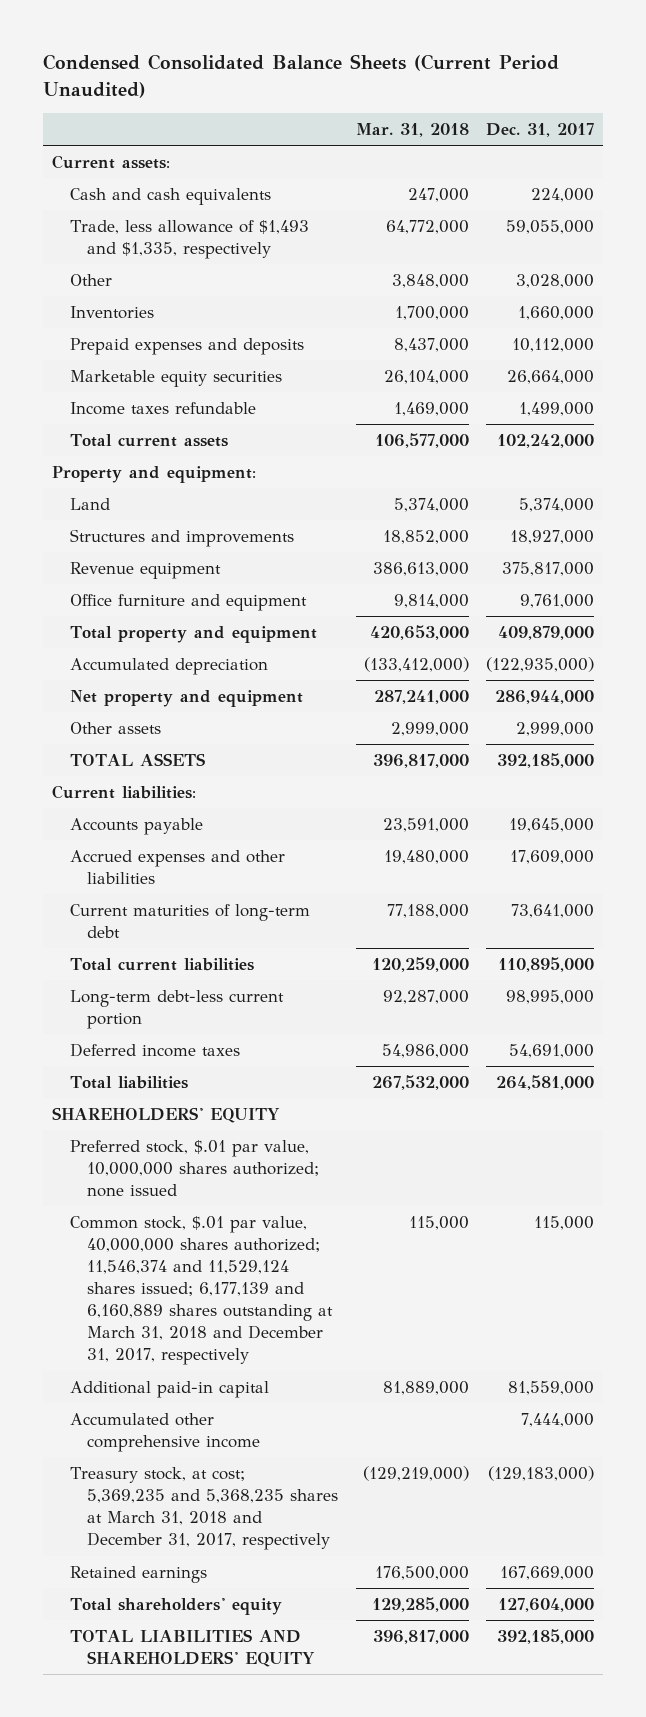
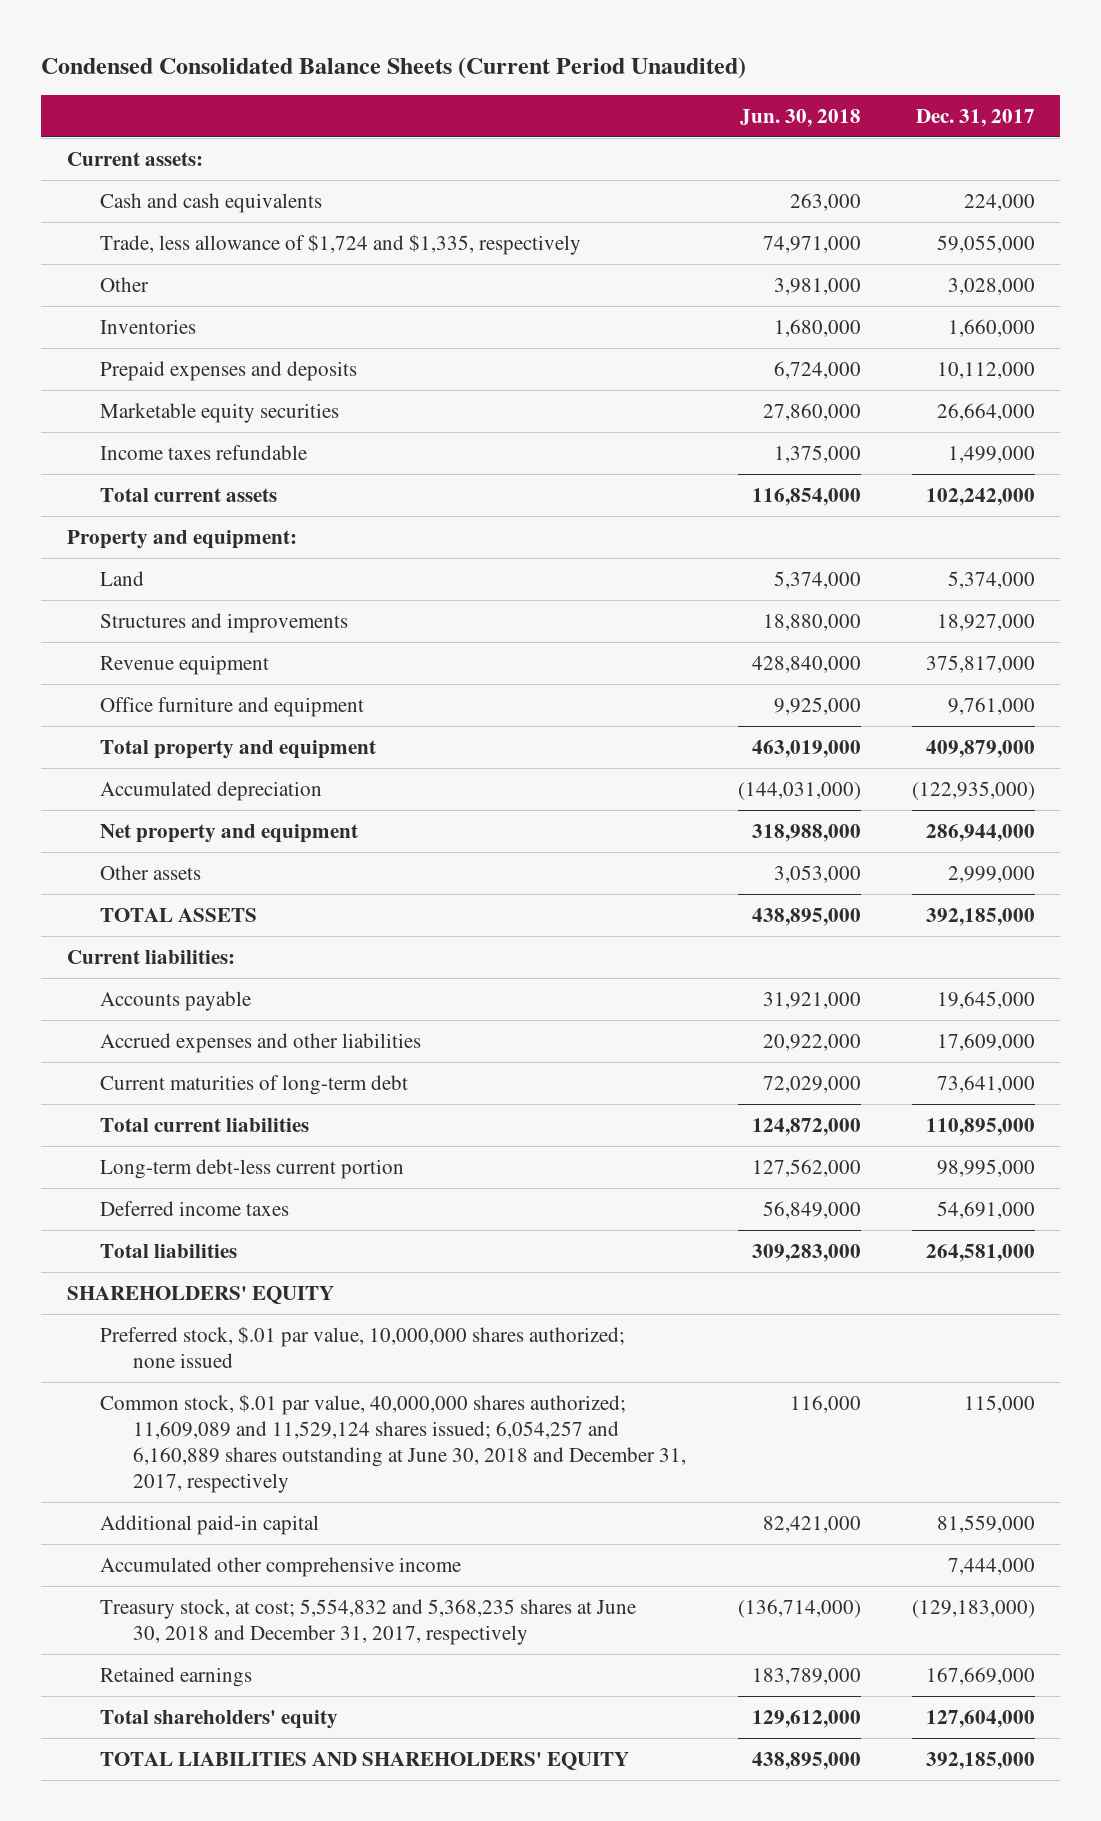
- | Mar. 31, 2018 | Dec. 31, 2017
+ | Jun. 30, 2018 | Dec. 31, 2017
- Trade, less allowance of $1,493 and $1,335, respectively | 64,772,000 | 59,055,000
+ Trade, less allowance of $1,724 and $1,335, respectively | 74,971,000 | 59,055,000
- Common stock, $.01 par value, 40,000,000 shares authorized; 11,546,374 and 11,529,124 shares issued; 6,177,139 and 6,160,889 shares outstanding at March 31, 2018 and December 31, 2017, respectively | 115,000 | 115,000
+ Common stock, $.01 par value, 40,000,000 shares authorized; 11,609,089 and 11,529,124 shares issued; 6,054,257 and 6,160,889 shares outstanding at June 30, 2018 and December 31, 2017, respectively | 116,000 | 115,000
- Treasury stock, at cost; 5,369,235 and 5,368,235 shares at March 31, 2018 and December 31, 2017, respectively | (129,219,000) | (129,183,000)
+ Treasury stock, at cost; 5,554,832 and 5,368,235 shares at June 30, 2018 and December 31, 2017, respectively | (136,714,000) | (129,183,000)

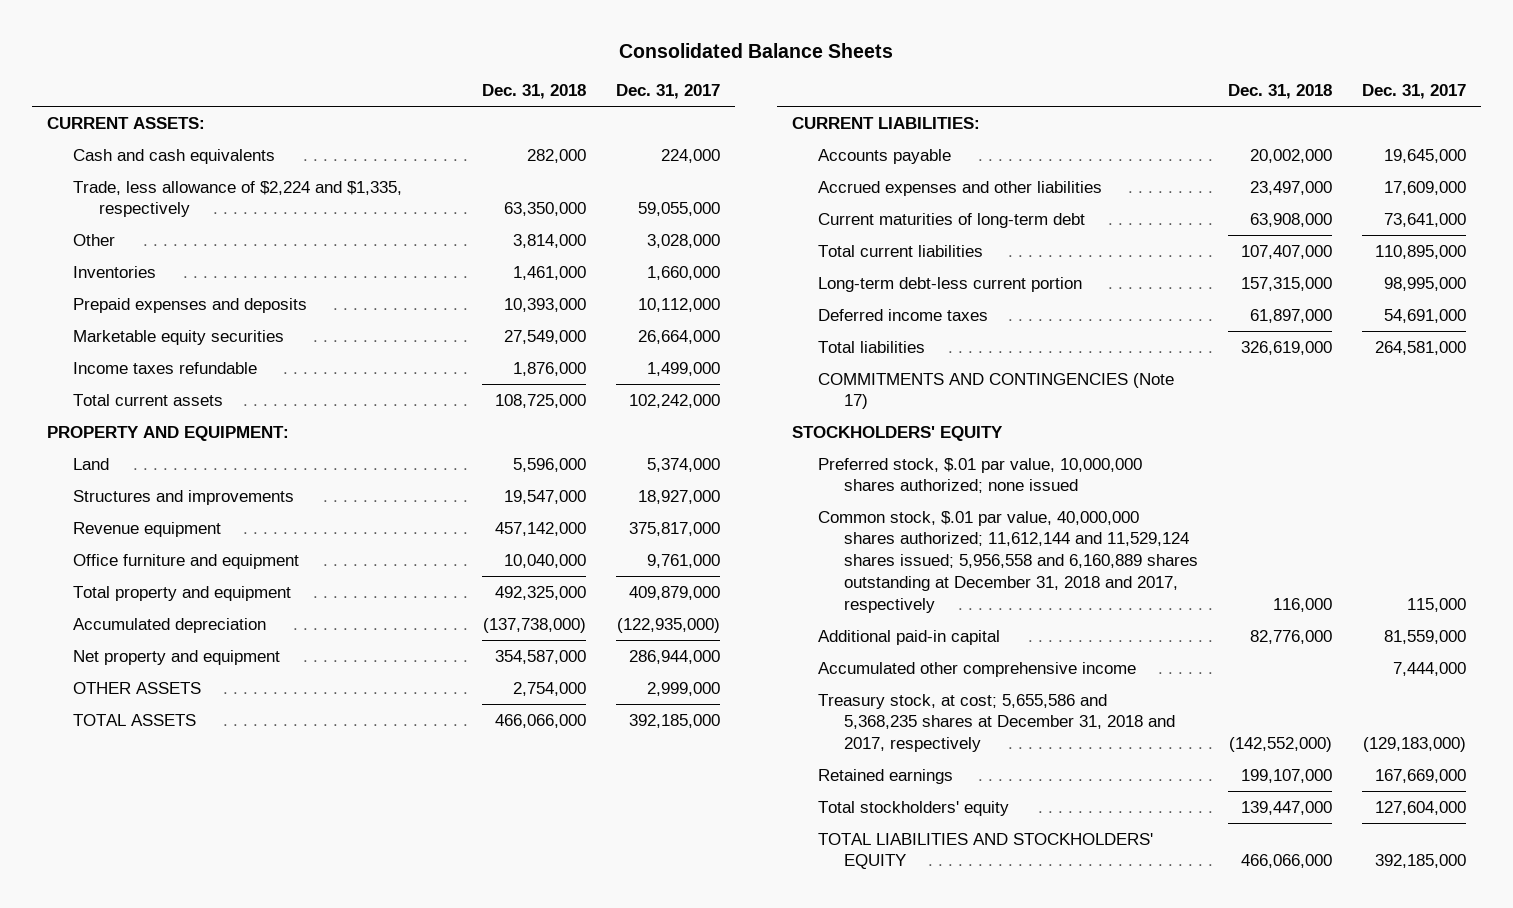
- Condensed Consolidated Balance Sheets (Current Period Unaudited)
+ Consolidated Balance Sheets
- | Jun. 30, 2018 | Dec. 31, 2017
+ | Dec. 31, 2018 | Dec. 31, 2017
- Current assets:
+ CURRENT ASSETS:
- Trade, less allowance of $1,724 and $1,335, respectively | 74,971,000 | 59,055,000
+ Trade, less allowance of $2,224 and $1,335, respectively | 63,350,000 | 59,055,000
- Property and equipment:
+ PROPERTY AND EQUIPMENT:
- Other assets | 3,053,000 | 2,999,000
+ OTHER ASSETS | 2,754,000 | 2,999,000
- Current liabilities:
+ CURRENT LIABILITIES:
- SHAREHOLDERS' EQUITY
+ COMMITMENTS AND CONTINGENCIES (Note 17)
+ STOCKHOLDERS' EQUITY
- Common stock, $.01 par value, 40,000,000 shares authorized; 11,609,089 and 11,529,124 shares issued; 6,054,257 and 6,160,889 shares outstanding at June 30, 2018 and December 31, 2017, respectively | 116,000 | 115,000
+ Common stock, $.01 par value, 40,000,000 shares authorized; 11,612,144 and 11,529,124 shares issued; 5,956,558 and 6,160,889 shares outstanding at December 31, 2018 and 2017, respectively | 116,000 | 115,000
- Treasury stock, at cost; 5,554,832 and 5,368,235 shares at June 30, 2018 and December 31, 2017, respectively | (136,714,000) | (129,183,000)
+ Treasury stock, at cost; 5,655,586 and 5,368,235 shares at December 31, 2018 and 2017, respectively | (142,552,000) | (129,183,000)
- Total shareholders' equity | 129,612,000 | 127,604,000
- TOTAL LIABILITIES AND SHAREHOLDERS' EQUITY | 438,895,000 | 392,185,000
+ Total stockholders' equity | 139,447,000 | 127,604,000
+ TOTAL LIABILITIES AND STOCKHOLDERS' EQUITY | 466,066,000 | 392,185,000

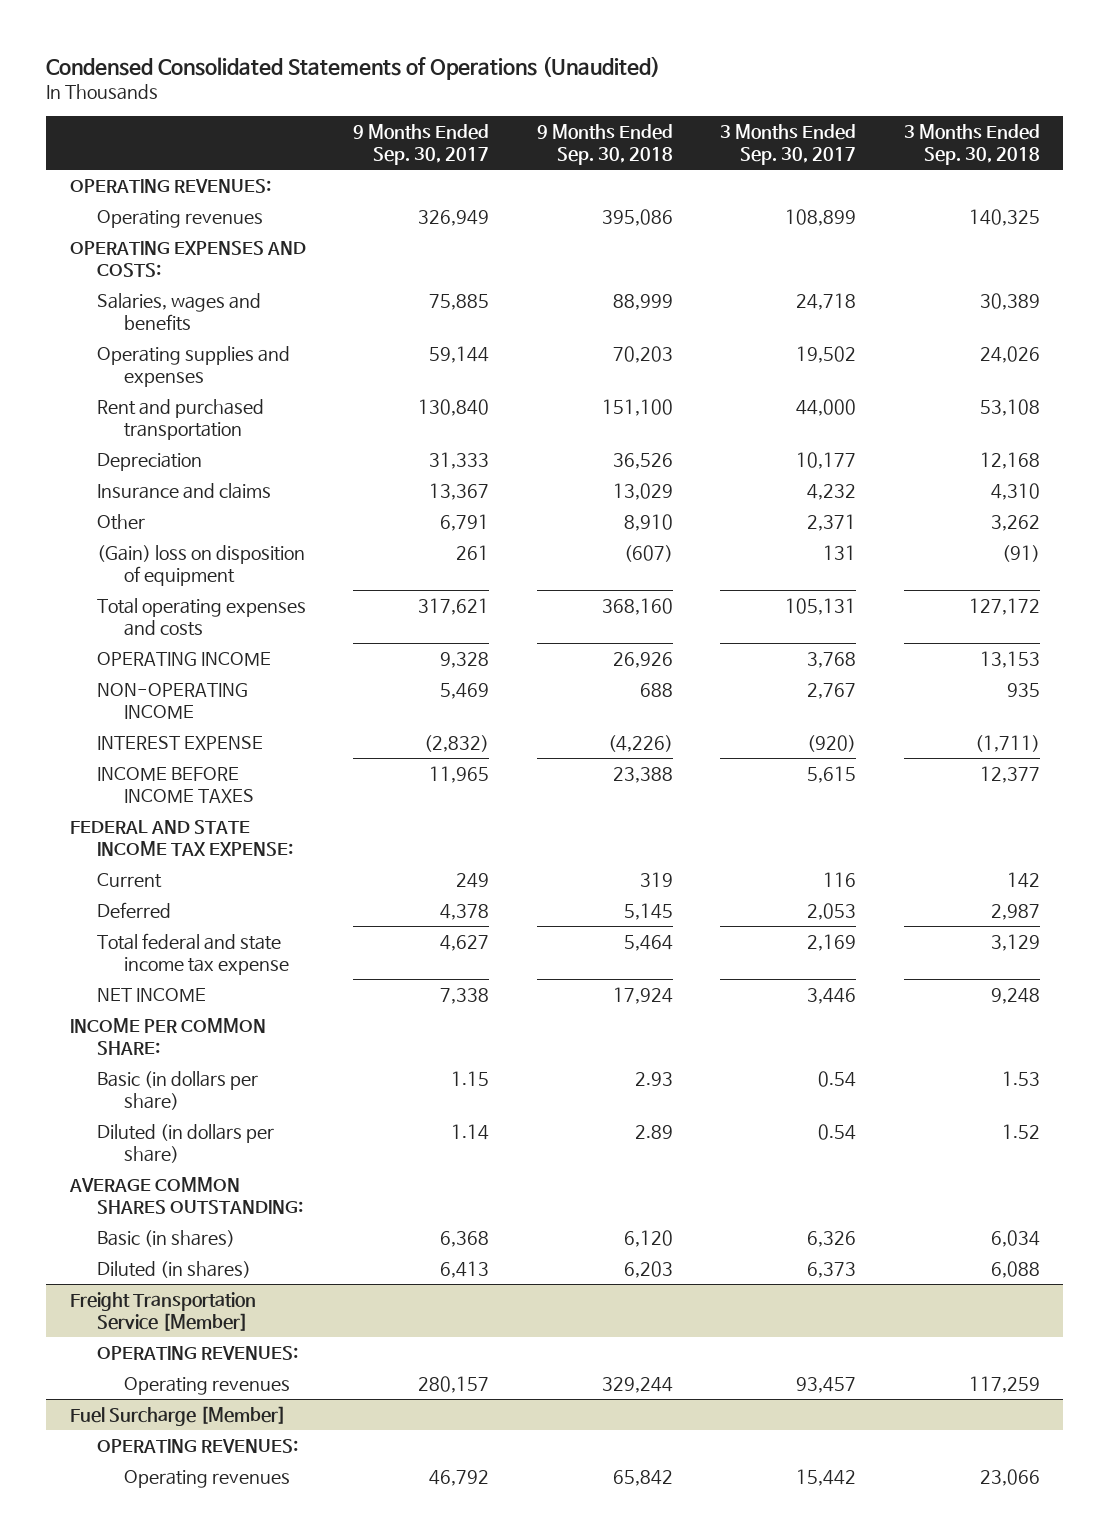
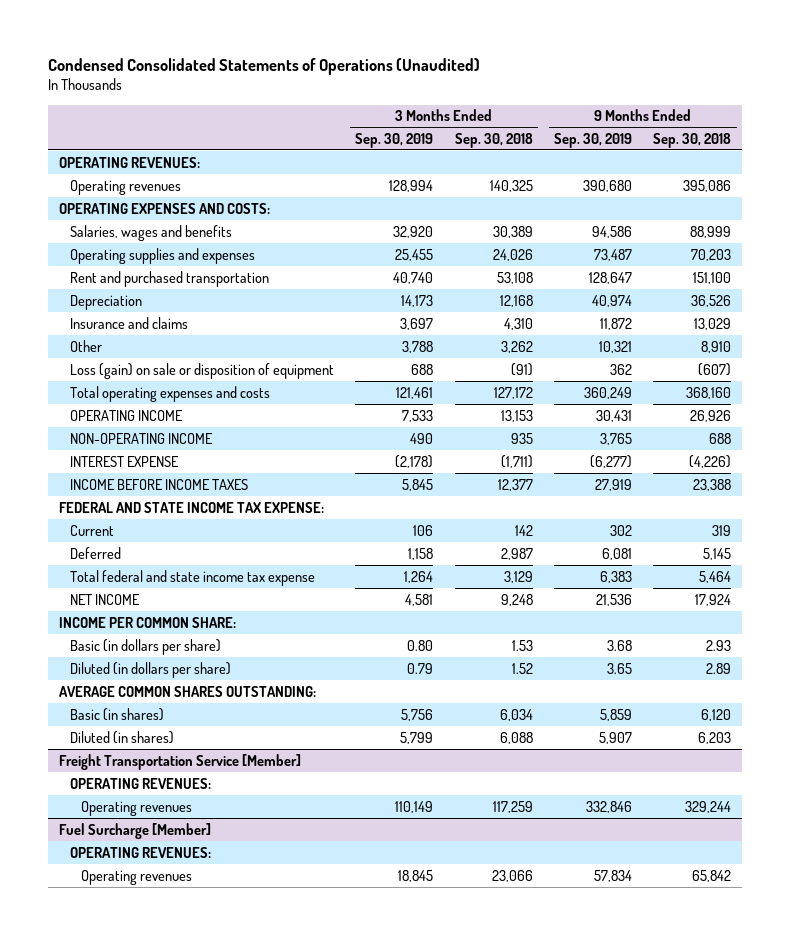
- | 9 Months Ended Sep. 30, 2017 | 9 Months Ended Sep. 30, 2018 | 3 Months Ended Sep. 30, 2017 | 3 Months Ended Sep. 30, 2018
+ | 3 Months Ended Sep. 30, 2019 | 3 Months Ended Sep. 30, 2018 | 9 Months Ended Sep. 30, 2019 | 9 Months Ended Sep. 30, 2018
- (Gain) loss on disposition of equipment | 261 | (607) | 131 | (91)
+ Loss (gain) on sale or disposition of equipment | 688 | (91) | 362 | (607)

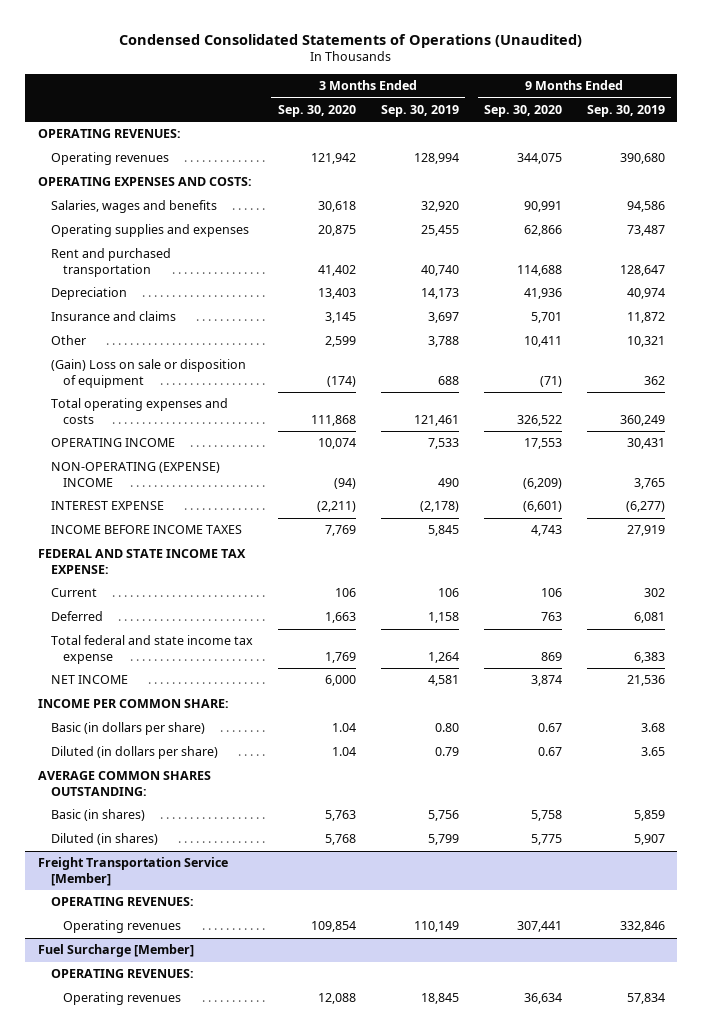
- | 3 Months Ended Sep. 30, 2019 | 3 Months Ended Sep. 30, 2018 | 9 Months Ended Sep. 30, 2019 | 9 Months Ended Sep. 30, 2018
+ | 3 Months Ended Sep. 30, 2020 | 3 Months Ended Sep. 30, 2019 | 9 Months Ended Sep. 30, 2020 | 9 Months Ended Sep. 30, 2019
- Loss (gain) on sale or disposition of equipment | 688 | (91) | 362 | (607)
+ (Gain) Loss on sale or disposition of equipment | (174) | 688 | (71) | 362
- NON-OPERATING INCOME | 490 | 935 | 3,765 | 688
+ NON-OPERATING (EXPENSE) INCOME | (94) | 490 | (6,209) | 3,765

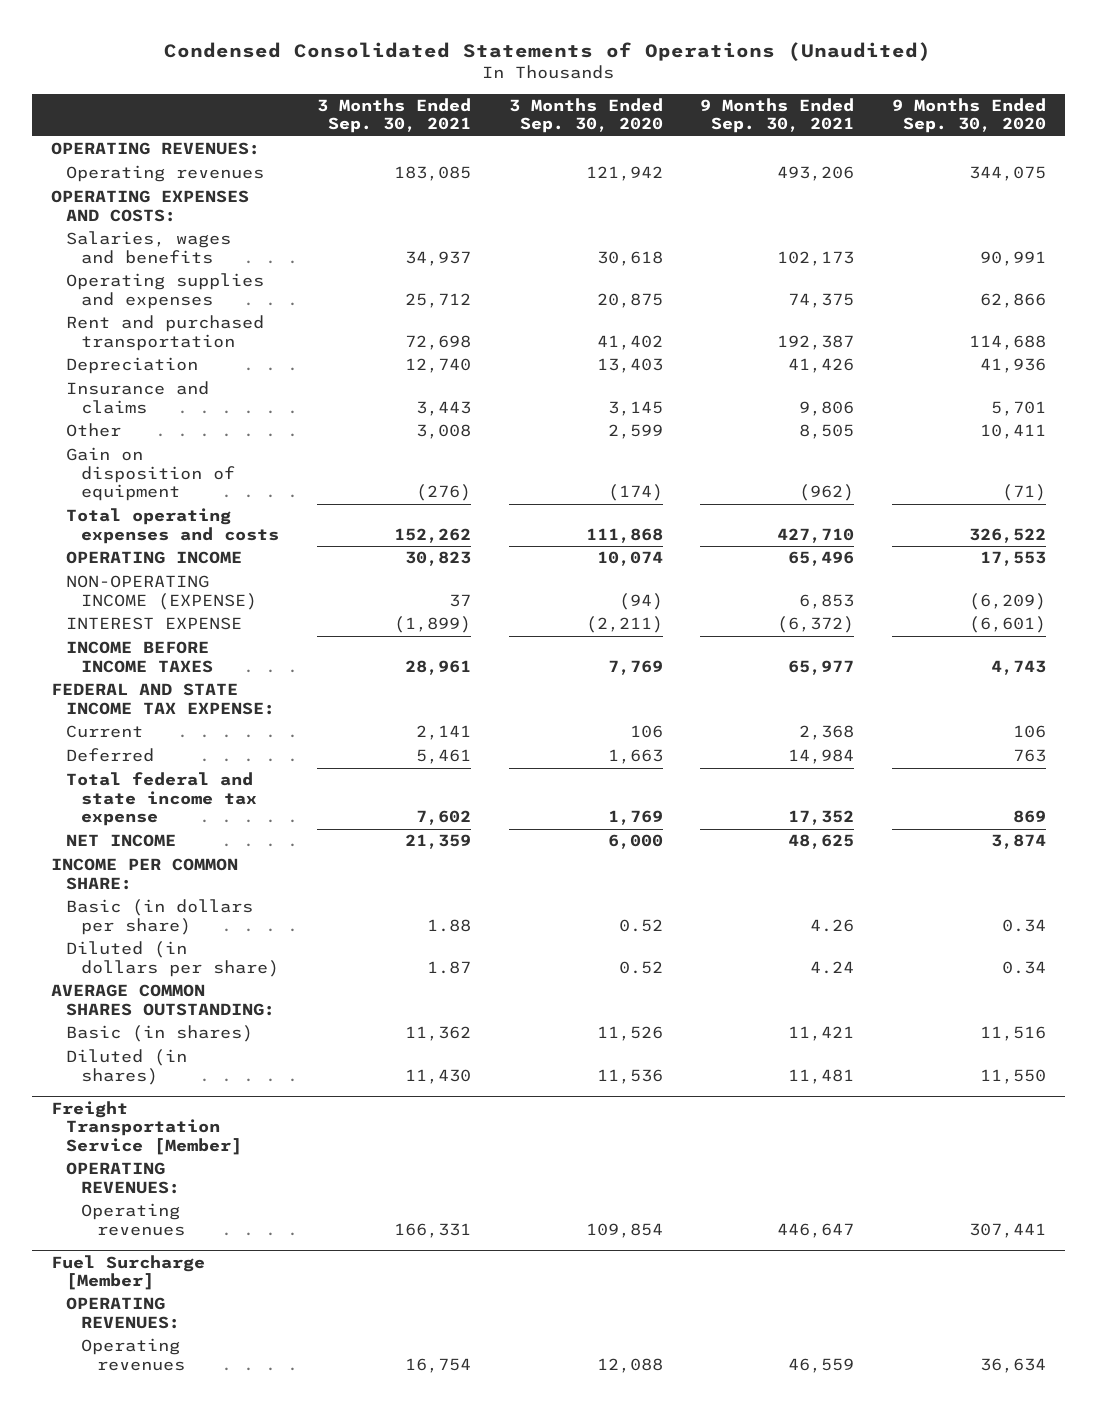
- | 3 Months Ended Sep. 30, 2020 | 3 Months Ended Sep. 30, 2019 | 9 Months Ended Sep. 30, 2020 | 9 Months Ended Sep. 30, 2019
+ | 3 Months Ended Sep. 30, 2021 | 3 Months Ended Sep. 30, 2020 | 9 Months Ended Sep. 30, 2021 | 9 Months Ended Sep. 30, 2020
- (Gain) Loss on sale or disposition of equipment | (174) | 688 | (71) | 362
+ Gain on disposition of equipment | (276) | (174) | (962) | (71)
- NON-OPERATING (EXPENSE) INCOME | (94) | 490 | (6,209) | 3,765
+ NON-OPERATING INCOME (EXPENSE) | 37 | (94) | 6,853 | (6,209)
- Basic (in dollars per share) | 1.04 | 0.80 | 0.67 | 3.68
- Diluted (in dollars per share) | 1.04 | 0.79 | 0.67 | 3.65
+ Basic (in dollars per share) | 1.88 | 0.52 | 4.26 | 0.34
+ Diluted (in dollars per share) | 1.87 | 0.52 | 4.24 | 0.34
- Basic (in shares) | 5,763 | 5,756 | 5,758 | 5,859
- Diluted (in shares) | 5,768 | 5,799 | 5,775 | 5,907
+ Basic (in shares) | 11,362 | 11,526 | 11,421 | 11,516
+ Diluted (in shares) | 11,430 | 11,536 | 11,481 | 11,550

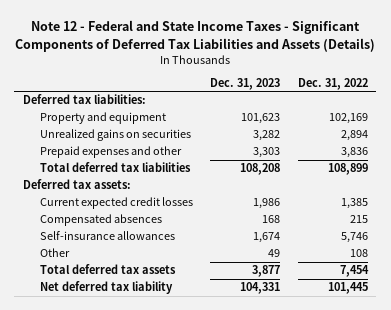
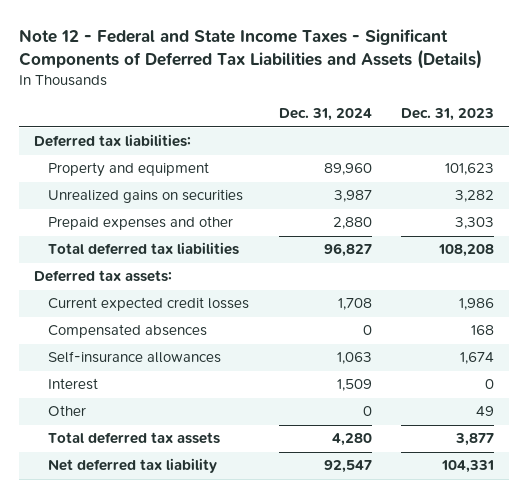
- | Dec. 31, 2023 | Dec. 31, 2022
+ | Dec. 31, 2024 | Dec. 31, 2023
+ Interest | 1,509 | 0

